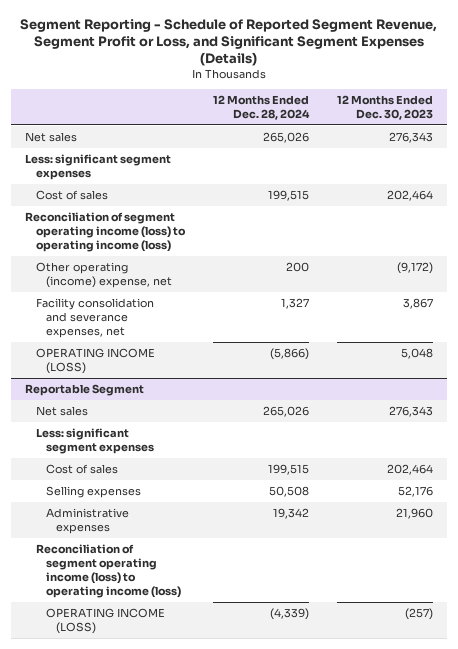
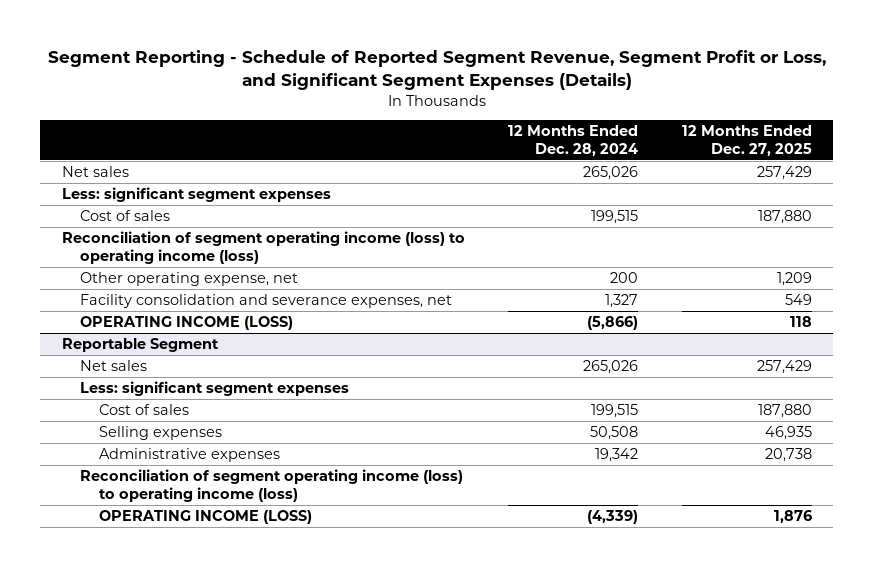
- | 12 Months Ended Dec. 28, 2024 | 12 Months Ended Dec. 30, 2023
+ | 12 Months Ended Dec. 28, 2024 | 12 Months Ended Dec. 27, 2025
- Other operating (income) expense, net | 200 | (9,172)
+ Other operating expense, net | 200 | 1,209

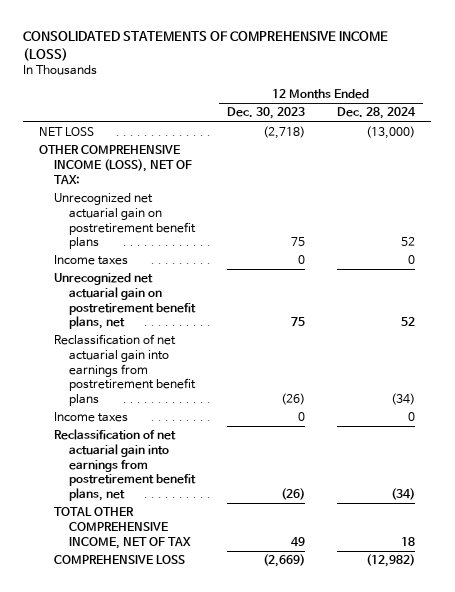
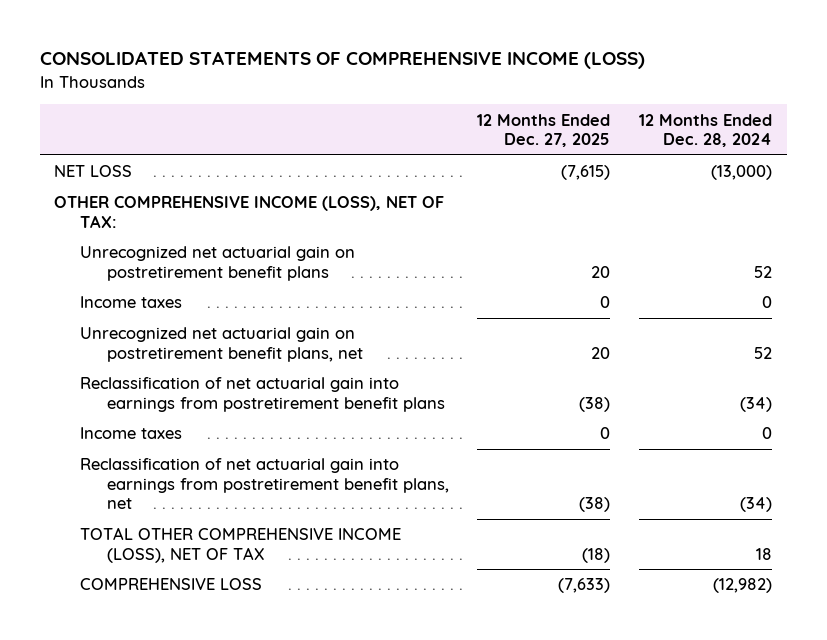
- | 12 Months Ended Dec. 30, 2023 | 12 Months Ended Dec. 28, 2024
+ | 12 Months Ended Dec. 27, 2025 | 12 Months Ended Dec. 28, 2024
- TOTAL OTHER COMPREHENSIVE INCOME, NET OF TAX | 49 | 18
+ TOTAL OTHER COMPREHENSIVE INCOME (LOSS), NET OF TAX | (18) | 18

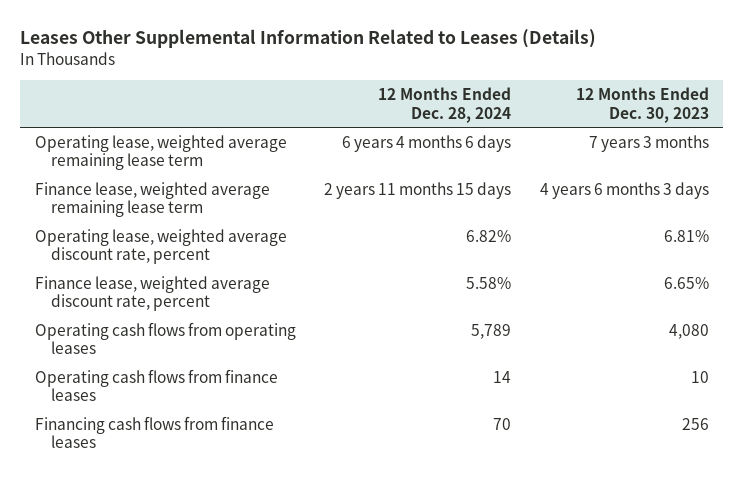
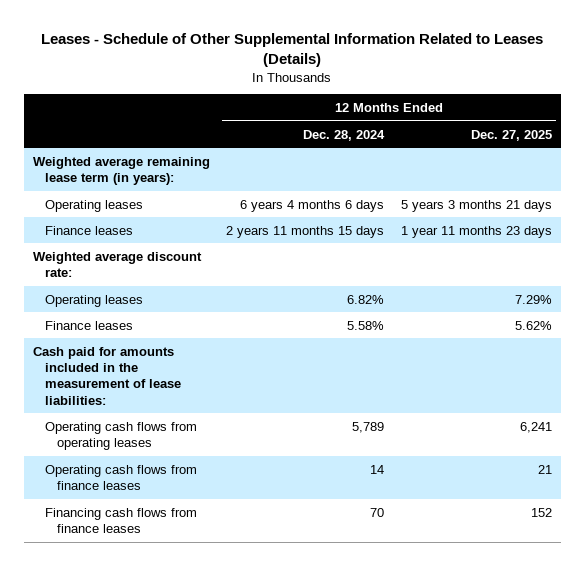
- Leases Other Supplemental Information Related to Leases (Details)
+ Leases - Schedule of Other Supplemental Information Related to Leases (Details)
- | 12 Months Ended Dec. 28, 2024 | 12 Months Ended Dec. 30, 2023
+ | 12 Months Ended Dec. 28, 2024 | 12 Months Ended Dec. 27, 2025
- Operating lease, weighted average remaining lease term | 6 years 4 months 6 days | 7 years 3 months
- Finance lease, weighted average remaining lease term | 2 years 11 months 15 days | 4 years 6 months 3 days
- Operating lease, weighted average discount rate, percent | 6.82% | 6.81%
- Finance lease, weighted average discount rate, percent | 5.58% | 6.65%
+ Weighted average remaining lease term (in years):
+ Operating leases | 6 years 4 months 6 days | 5 years 3 months 21 days
+ Finance leases | 2 years 11 months 15 days | 1 year 11 months 23 days
+ Weighted average discount rate:
+ Operating leases | 6.82% | 7.29%
+ Finance leases | 5.58% | 5.62%
+ Cash paid for amounts included in the measurement of lease liabilities:

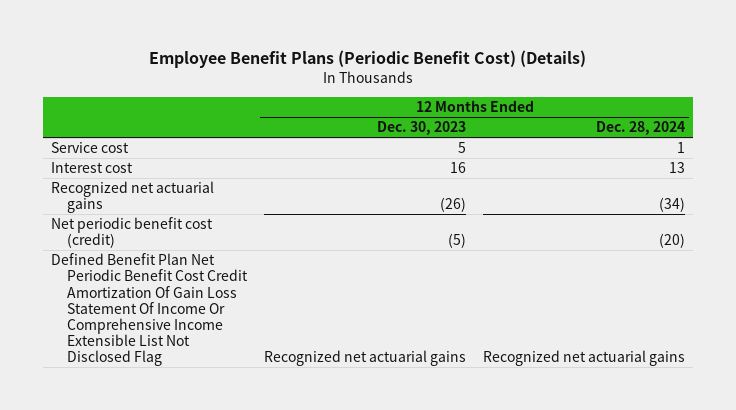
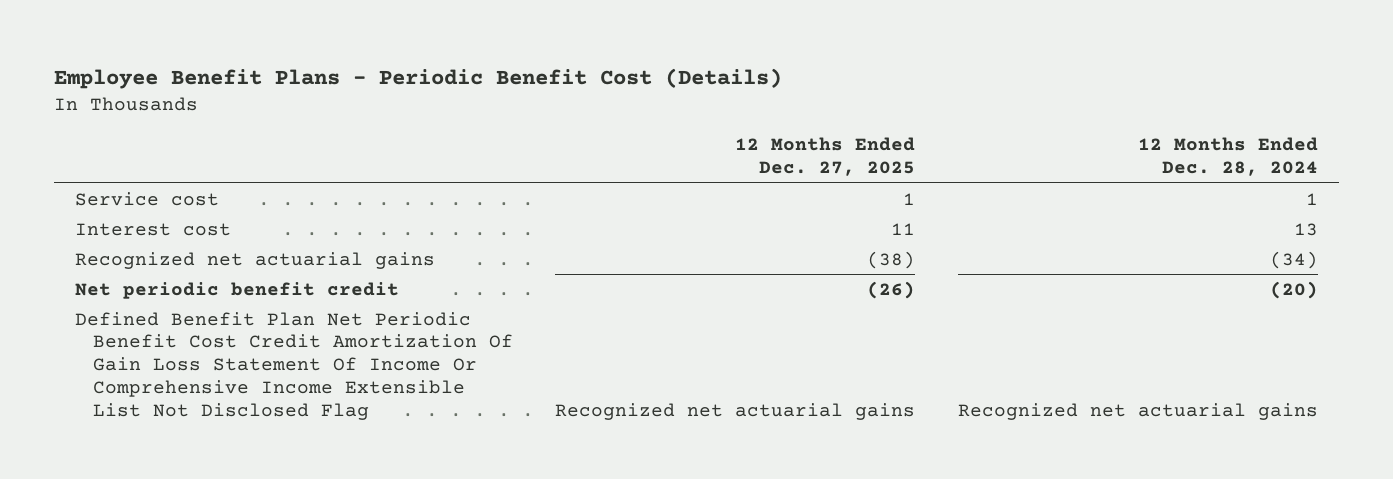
- Employee Benefit Plans (Periodic Benefit Cost) (Details)
+ Employee Benefit Plans - Periodic Benefit Cost (Details)
- | 12 Months Ended Dec. 30, 2023 | 12 Months Ended Dec. 28, 2024
+ | 12 Months Ended Dec. 27, 2025 | 12 Months Ended Dec. 28, 2024
- Net periodic benefit cost (credit) | (5) | (20)
+ Net periodic benefit credit | (26) | (20)

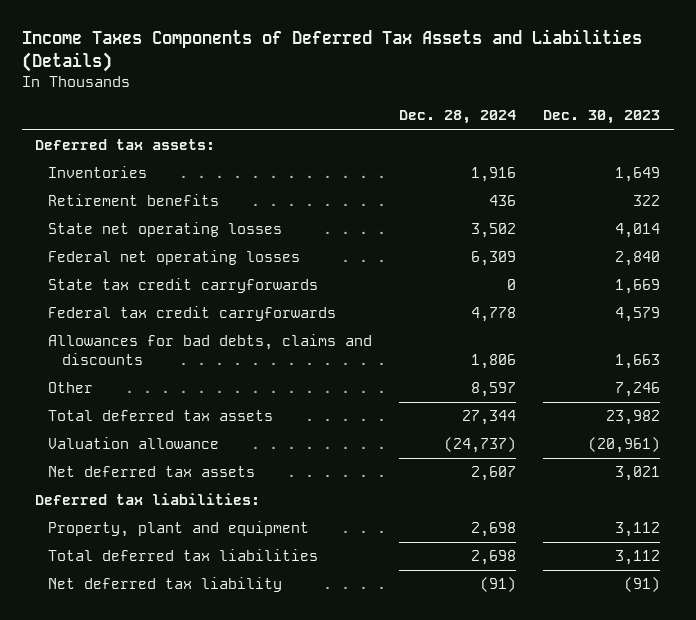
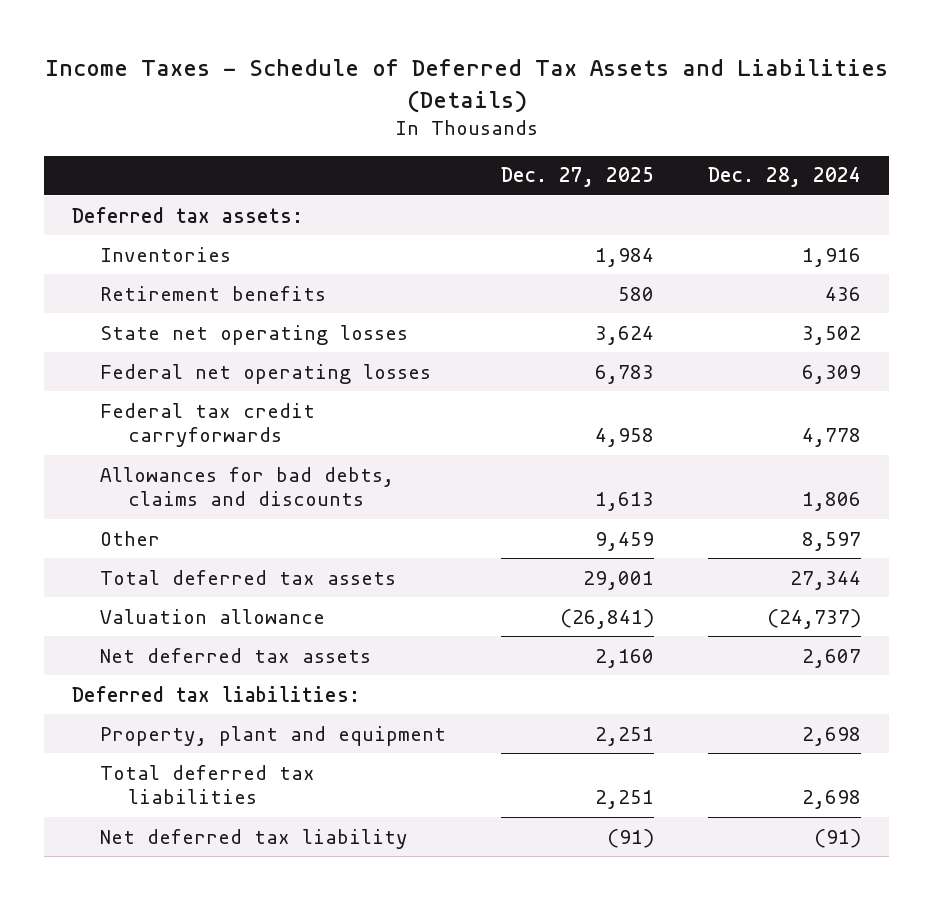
- Income Taxes Components of Deferred Tax Assets and Liabilities (Details)
+ Income Taxes - Schedule of Deferred Tax Assets and Liabilities (Details)
- | Dec. 28, 2024 | Dec. 30, 2023
+ | Dec. 27, 2025 | Dec. 28, 2024
- State tax credit carryforwards | 0 | 1,669

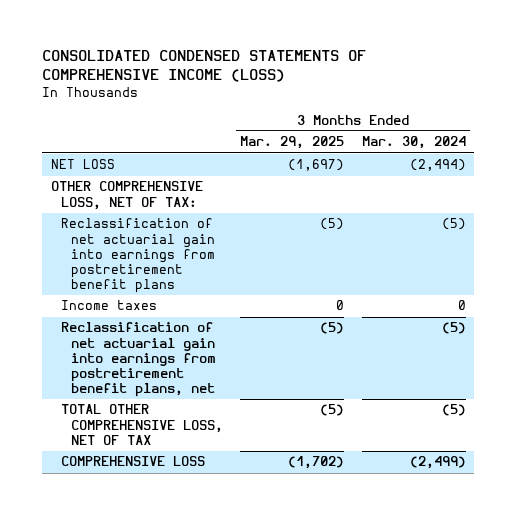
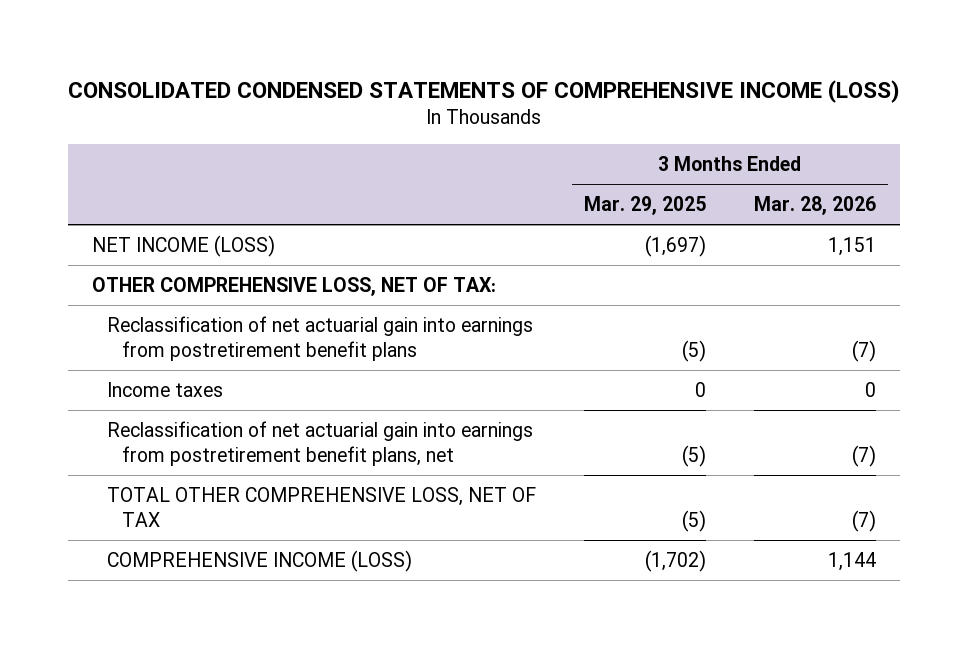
- | 3 Months Ended Mar. 29, 2025 | 3 Months Ended Mar. 30, 2024
+ | 3 Months Ended Mar. 29, 2025 | 3 Months Ended Mar. 28, 2026
- NET LOSS | (1,697) | (2,494)
+ NET INCOME (LOSS) | (1,697) | 1,151
- COMPREHENSIVE LOSS | (1,702) | (2,499)
+ COMPREHENSIVE INCOME (LOSS) | (1,702) | 1,144

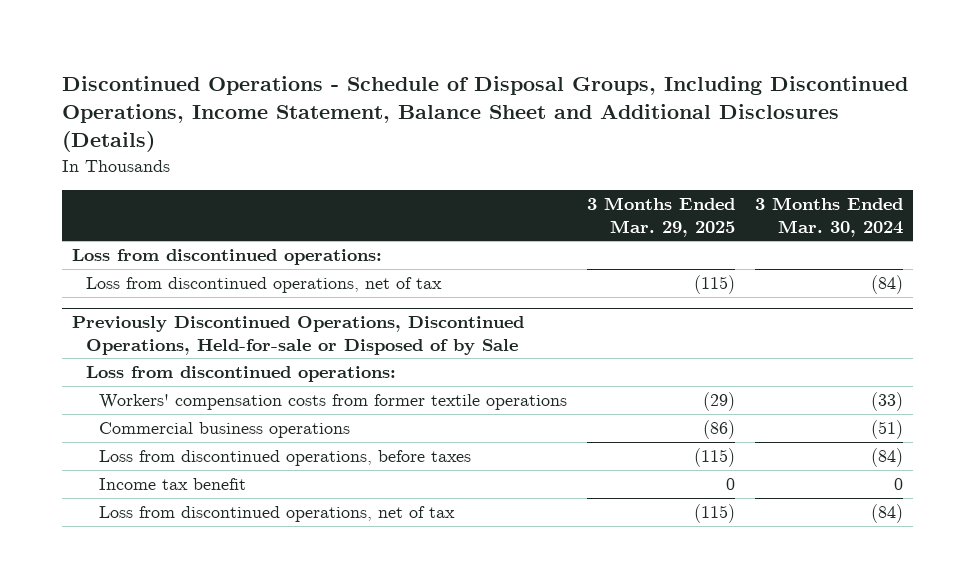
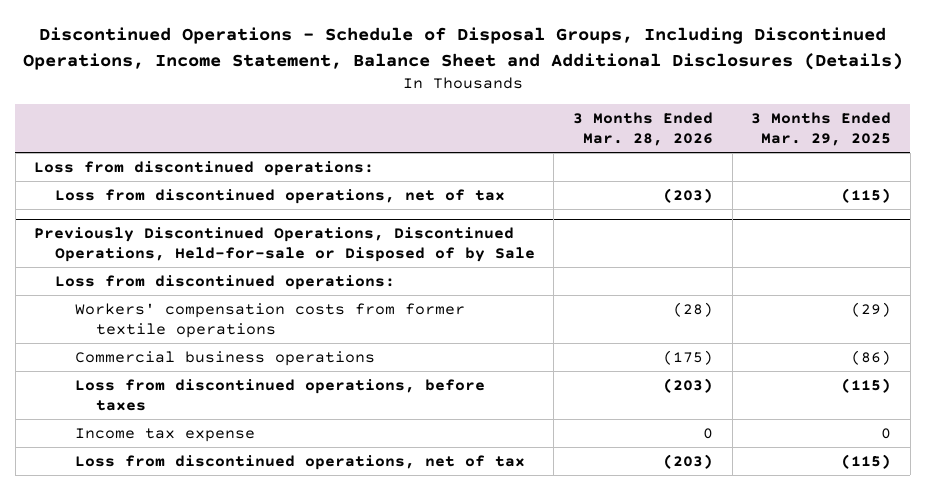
- | 3 Months Ended Mar. 29, 2025 | 3 Months Ended Mar. 30, 2024
+ | 3 Months Ended Mar. 28, 2026 | 3 Months Ended Mar. 29, 2025
@ Previously Discontinued Operations, Discontinued Operations, Held-for-sale or Disposed of by Sale
- Income tax benefit | 0 | 0
+ Income tax expense | 0 | 0

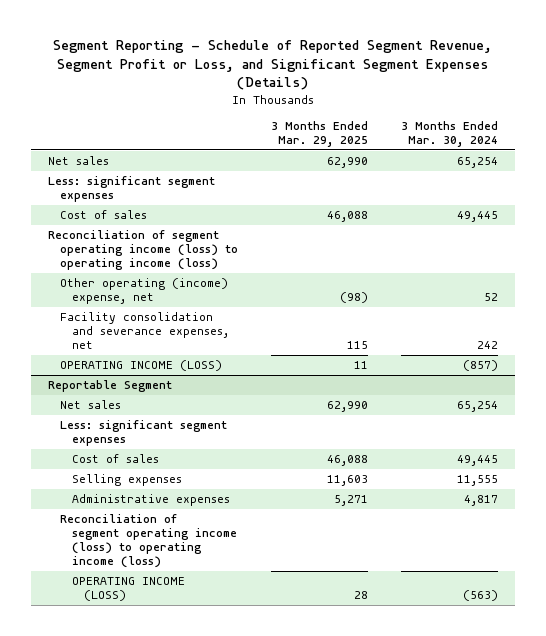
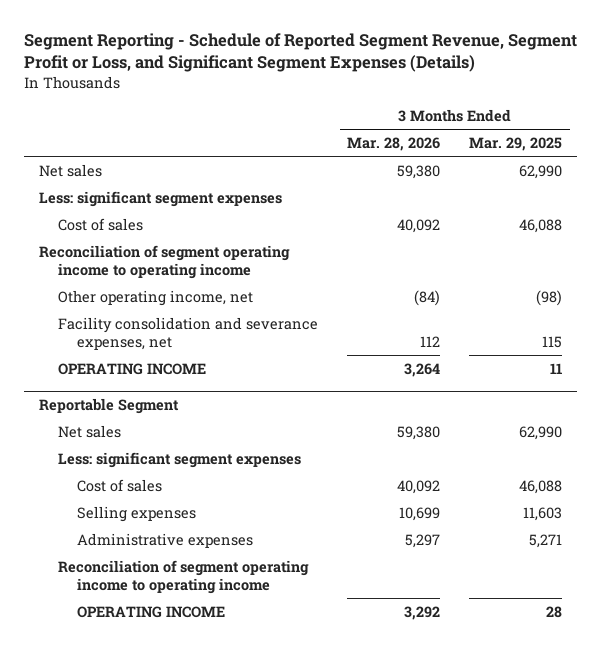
- | 3 Months Ended Mar. 29, 2025 | 3 Months Ended Mar. 30, 2024
+ | 3 Months Ended Mar. 28, 2026 | 3 Months Ended Mar. 29, 2025
- Reconciliation of segment operating income (loss) to operating income (loss)
- Other operating (income) expense, net | (98) | 52
+ Reconciliation of segment operating income to operating income
+ Other operating income, net | (84) | (98)
- OPERATING INCOME (LOSS) | 11 | (857)
+ OPERATING INCOME | 3,264 | 11
@ Reportable Segment
- Reconciliation of segment operating income (loss) to operating income (loss)
- OPERATING INCOME (LOSS) | 28 | (563)
+ Reconciliation of segment operating income to operating income
+ OPERATING INCOME | 3,292 | 28

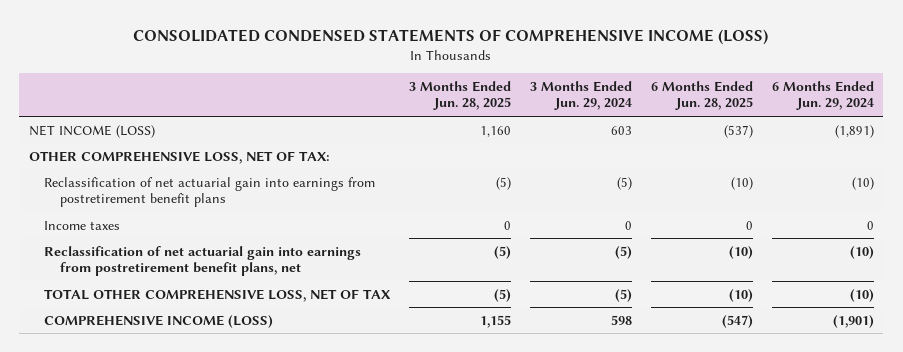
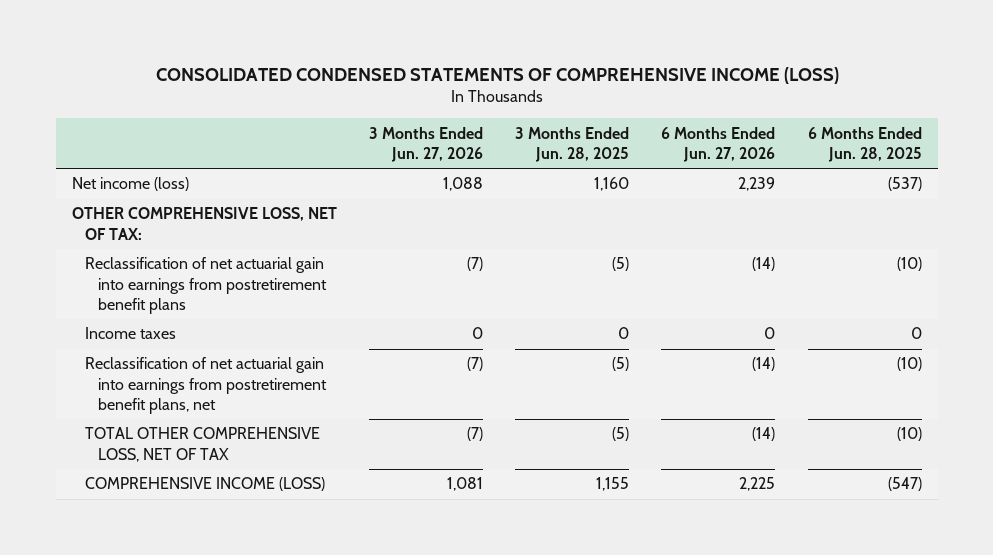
- | 3 Months Ended Jun. 28, 2025 | 3 Months Ended Jun. 29, 2024 | 6 Months Ended Jun. 28, 2025 | 6 Months Ended Jun. 29, 2024
+ | 3 Months Ended Jun. 27, 2026 | 3 Months Ended Jun. 28, 2025 | 6 Months Ended Jun. 27, 2026 | 6 Months Ended Jun. 28, 2025
- NET INCOME (LOSS) | 1,160 | 603 | (537) | (1,891)
+ Net income (loss) | 1,088 | 1,160 | 2,239 | (537)

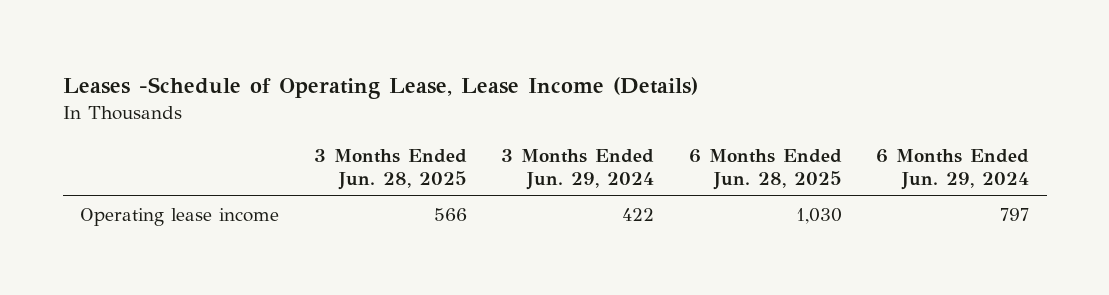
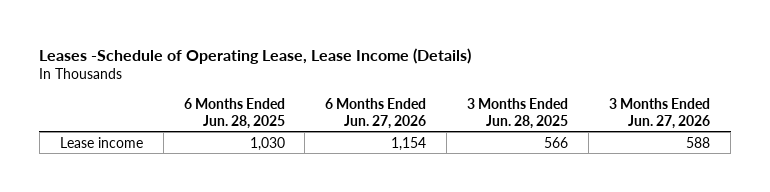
- | 3 Months Ended Jun. 28, 2025 | 3 Months Ended Jun. 29, 2024 | 6 Months Ended Jun. 28, 2025 | 6 Months Ended Jun. 29, 2024
+ | 6 Months Ended Jun. 28, 2025 | 6 Months Ended Jun. 27, 2026 | 3 Months Ended Jun. 28, 2025 | 3 Months Ended Jun. 27, 2026
- Operating lease income | 566 | 422 | 1,030 | 797
+ Lease income | 1,030 | 1,154 | 566 | 588

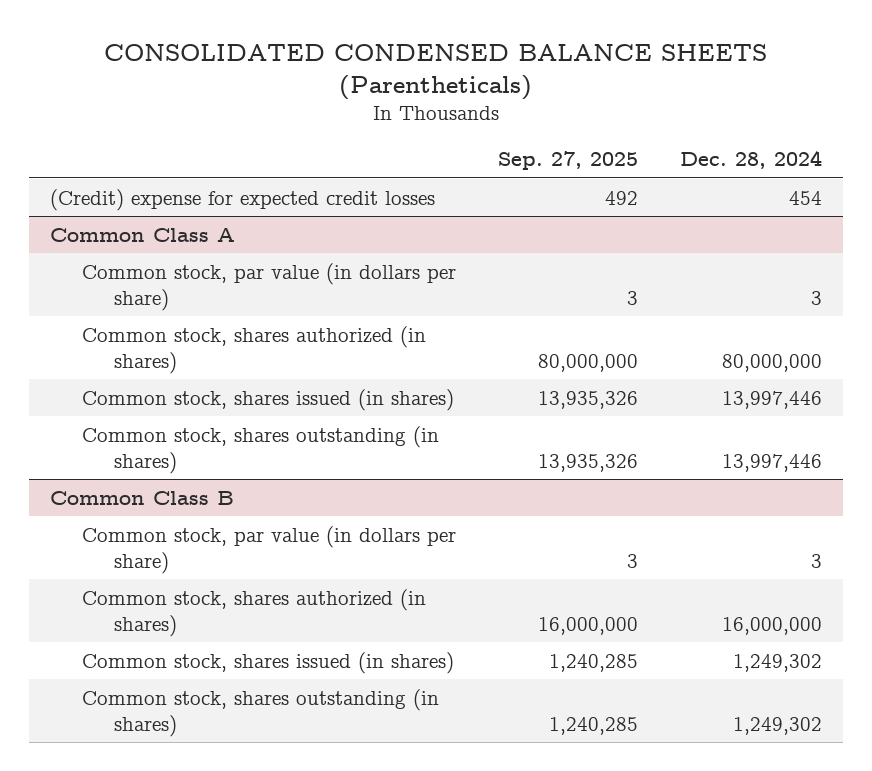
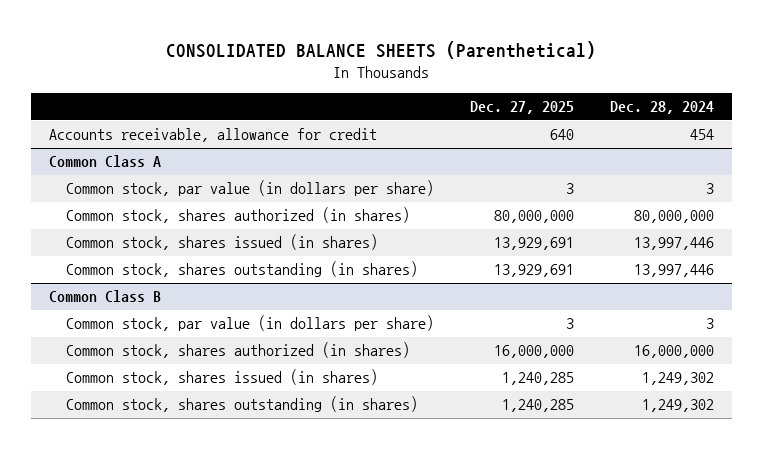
- CONSOLIDATED CONDENSED BALANCE SHEETS (Parentheticals)
+ CONSOLIDATED BALANCE SHEETS (Parenthetical)
- | Sep. 27, 2025 | Dec. 28, 2024
+ | Dec. 27, 2025 | Dec. 28, 2024
- (Credit) expense for expected credit losses | 492 | 454
+ Accounts receivable, allowance for credit | 640 | 454

